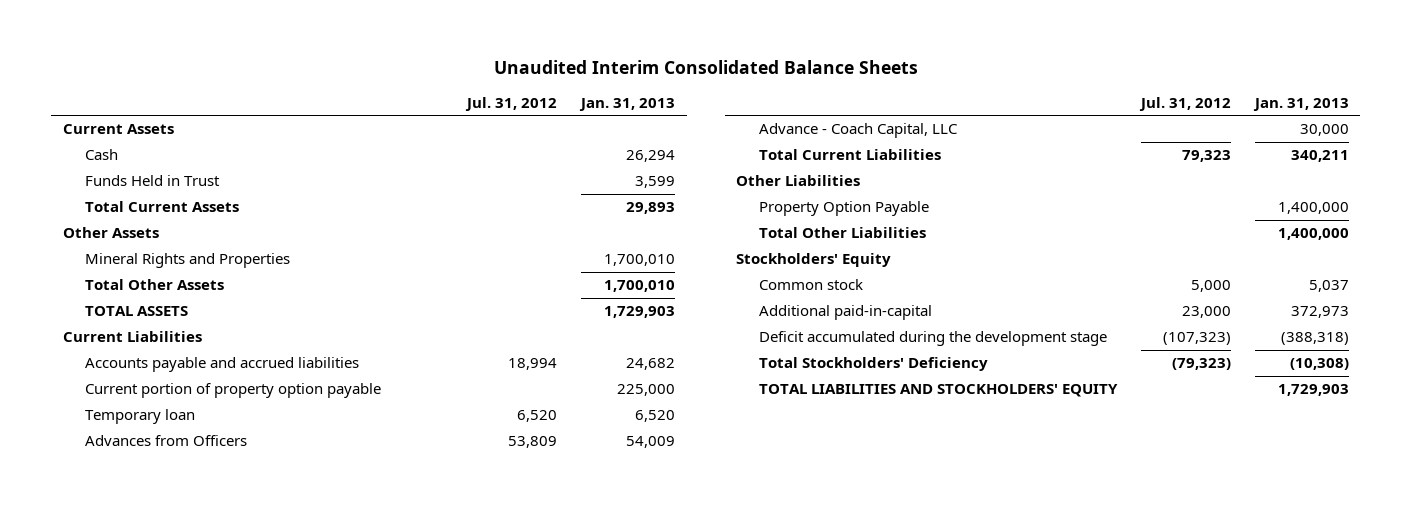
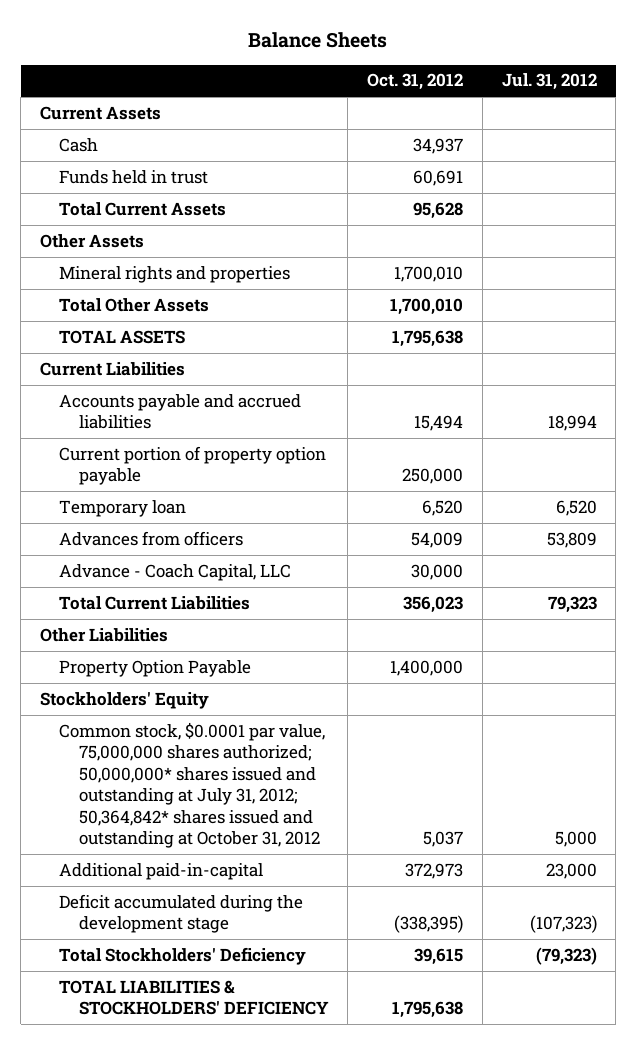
- Unaudited Interim Consolidated Balance Sheets
+ Balance Sheets
- | Jul. 31, 2012 | Jan. 31, 2013
+ | Oct. 31, 2012 | Jul. 31, 2012
- Funds Held in Trust | | 3,599
+ Funds held in trust | 60,691 |
- Mineral Rights and Properties | | 1,700,010
+ Mineral rights and properties | 1,700,010 |
- Advances from Officers | 53,809 | 54,009
+ Advances from officers | 54,009 | 53,809
- Total Other Liabilities | | 1,400,000
- Common stock | 5,000 | 5,037
+ Common stock, $0.0001 par value, 75,000,000 shares authorized; 50,000,000* shares issued and outstanding at July 31, 2012; 50,364,842* shares issued and outstanding at October 31, 2012 | 5,037 | 5,000
- TOTAL LIABILITIES AND STOCKHOLDERS' EQUITY | | 1,729,903
+ TOTAL LIABILITIES & STOCKHOLDERS' DEFICIENCY | 1,795,638 |

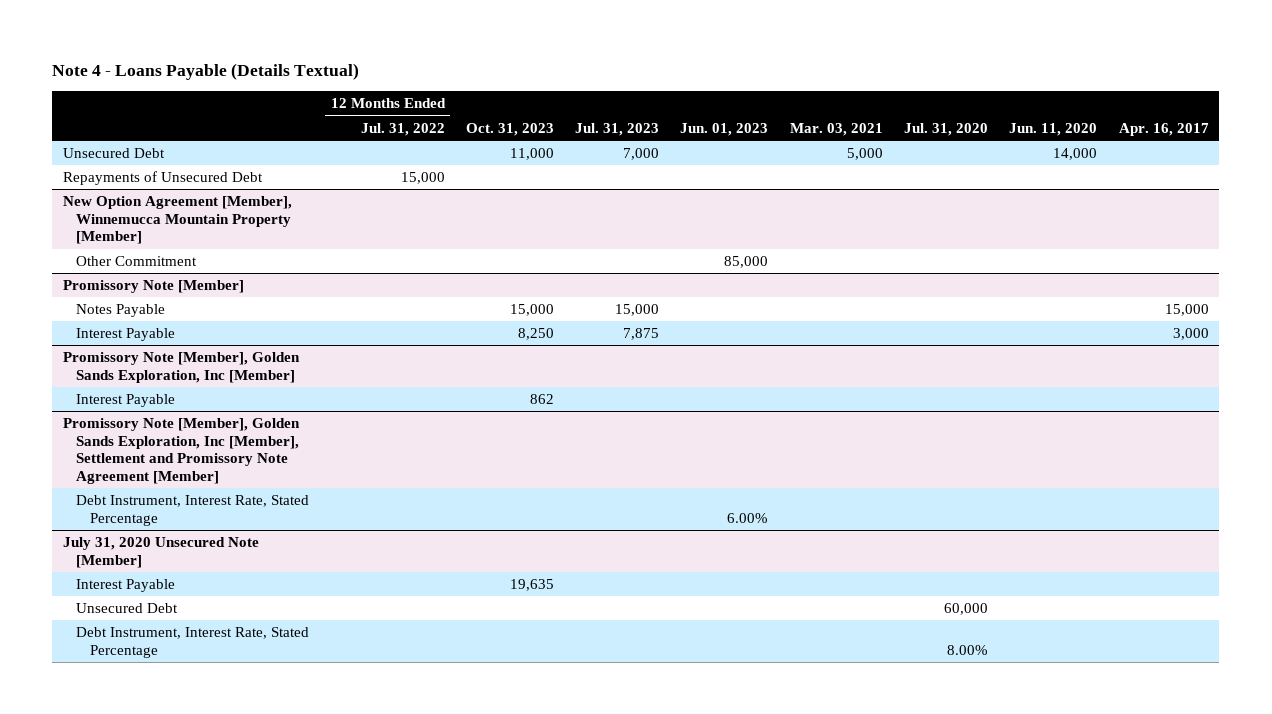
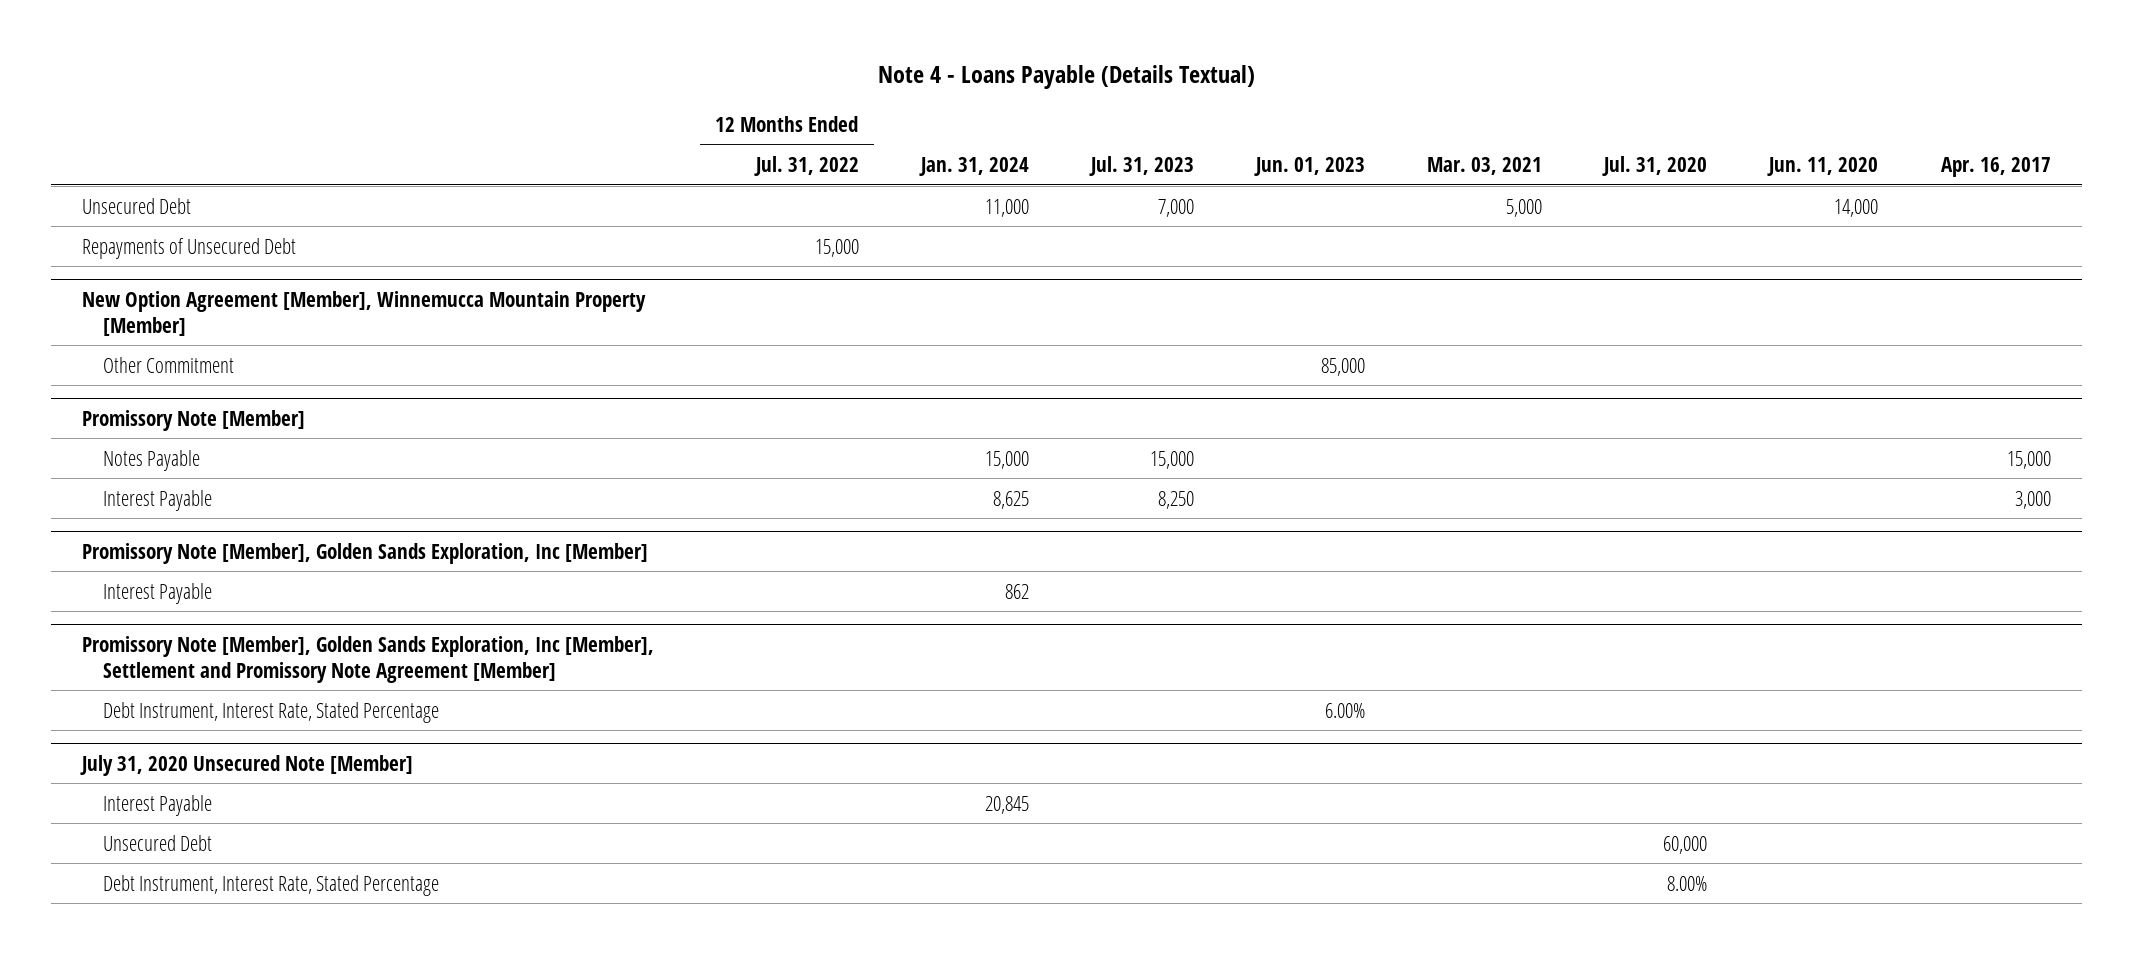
- | 12 Months Ended Jul. 31, 2022 | Oct. 31, 2023 | Jul. 31, 2023 | Jun. 01, 2023 | Mar. 03, 2021 | Jul. 31, 2020 | Jun. 11, 2020 | Apr. 16, 2017
+ | 12 Months Ended Jul. 31, 2022 | Jan. 31, 2024 | Jul. 31, 2023 | Jun. 01, 2023 | Mar. 03, 2021 | Jul. 31, 2020 | Jun. 11, 2020 | Apr. 16, 2017
@ Promissory Note [Member]
- Interest Payable | | 8,250 | 7,875 | | | | | 3,000
+ Interest Payable | | 8,625 | 8,250 | | | | | 3,000

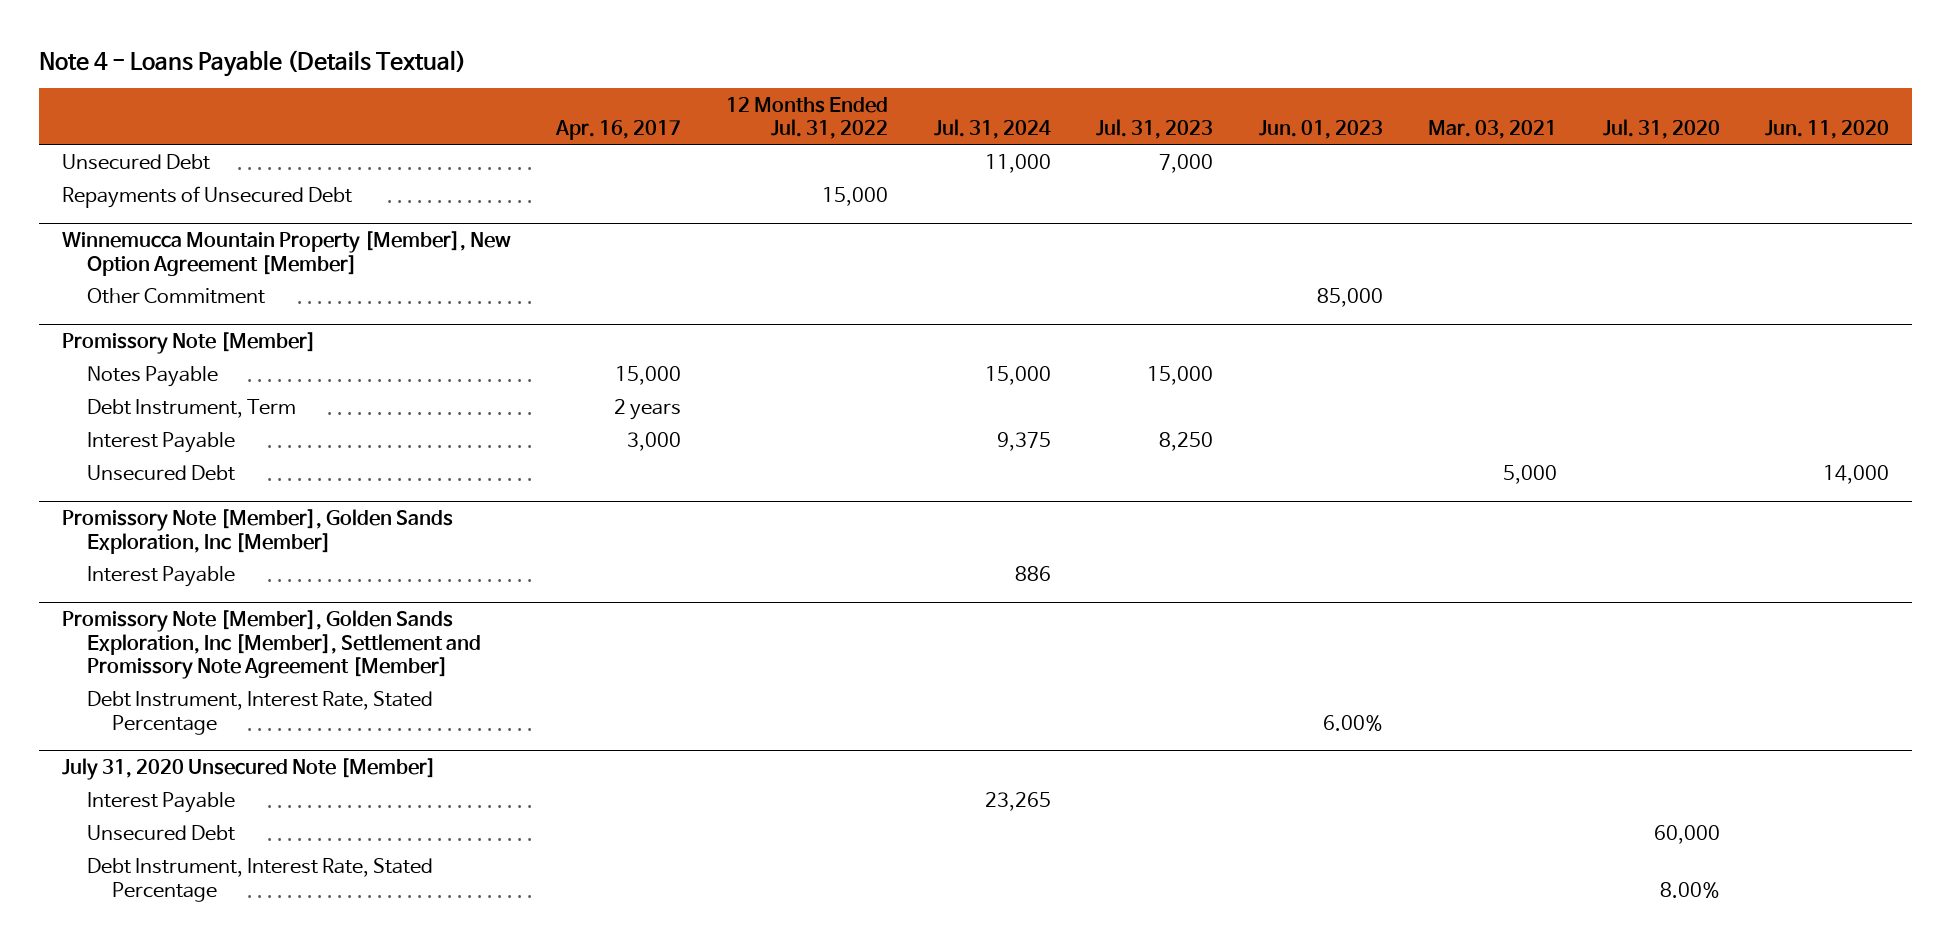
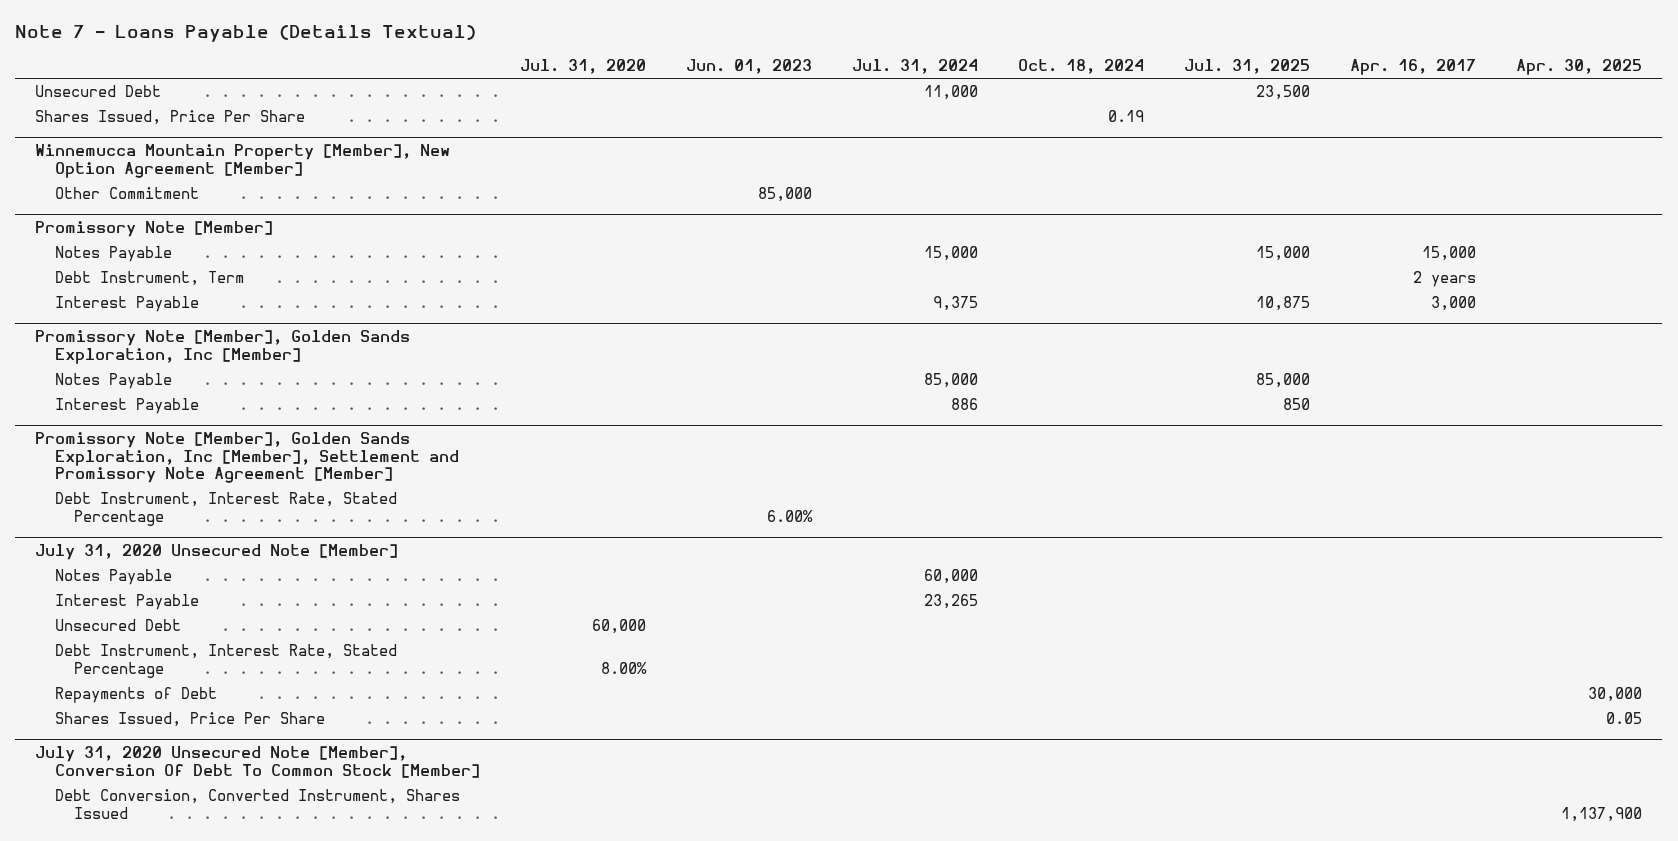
- Note 4 - Loans Payable (Details Textual)
+ Note 7 - Loans Payable (Details Textual)
- | Apr. 16, 2017 | 12 Months Ended Jul. 31, 2022 | Jul. 31, 2024 | Jul. 31, 2023 | Jun. 01, 2023 | Mar. 03, 2021 | Jul. 31, 2020 | Jun. 11, 2020
+ | Jul. 31, 2020 | Jun. 01, 2023 | Jul. 31, 2024 | Oct. 18, 2024 | Jul. 31, 2025 | Apr. 16, 2017 | Apr. 30, 2025
- Repayments of Unsecured Debt | | 15,000 | | | | | |
+ Shares Issued, Price Per Share | | | | 0.19 | | |
@ Promissory Note [Member]
- Unsecured Debt | | | | | | 5,000 | | 14,000
@ Promissory Note [Member], Golden Sands Exploration, Inc [Member]
+ Notes Payable | | | 85,000 | | 85,000 | |
@ July 31, 2020 Unsecured Note [Member]
+ Notes Payable | | | 60,000 | | | |
+ Repayments of Debt | | | | | | | 30,000
+ Shares Issued, Price Per Share | | | | | | | 0.05
+ July 31, 2020 Unsecured Note [Member], Conversion Of Debt To Common Stock [Member]
+ Debt Conversion, Converted Instrument, Shares Issued | | | | | | | 1,137,900

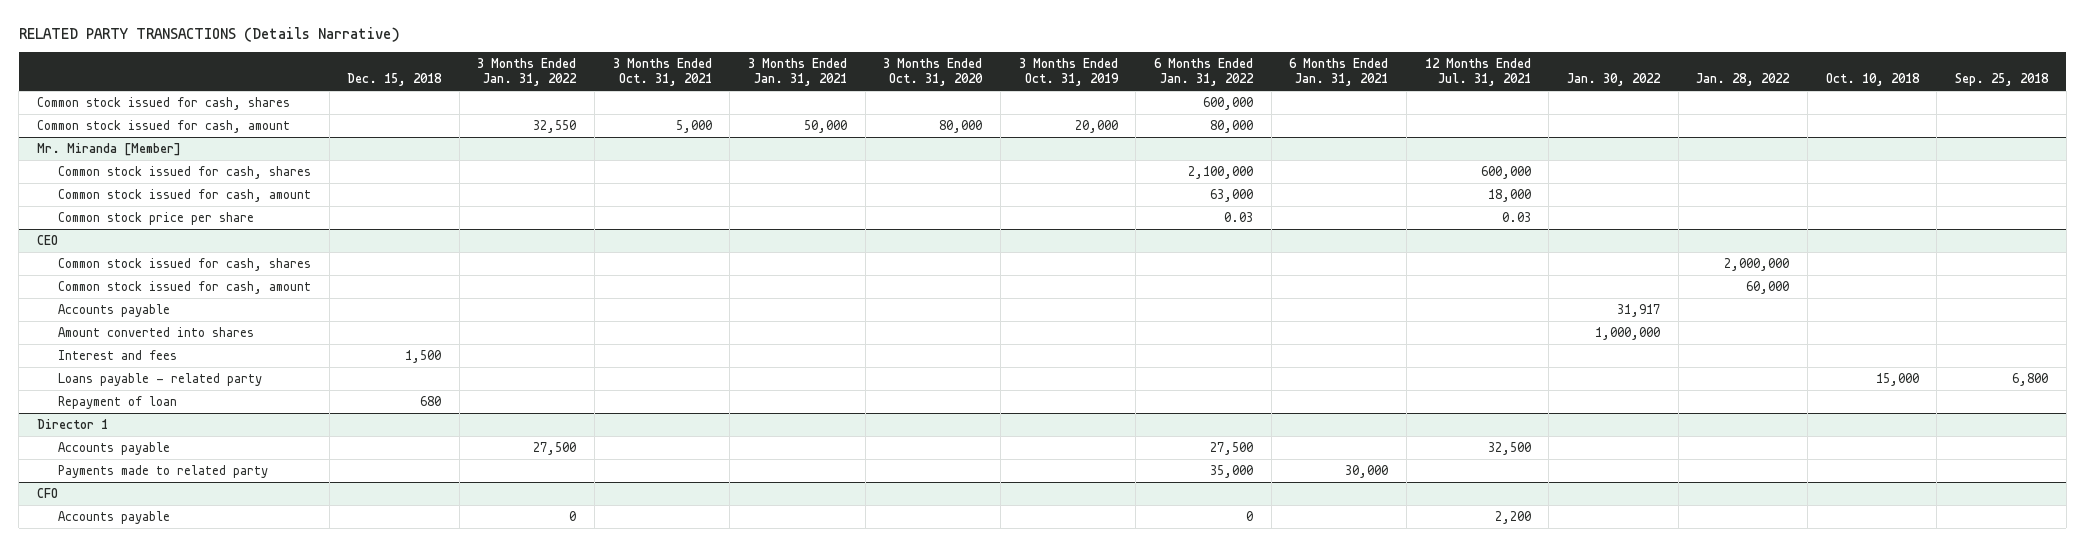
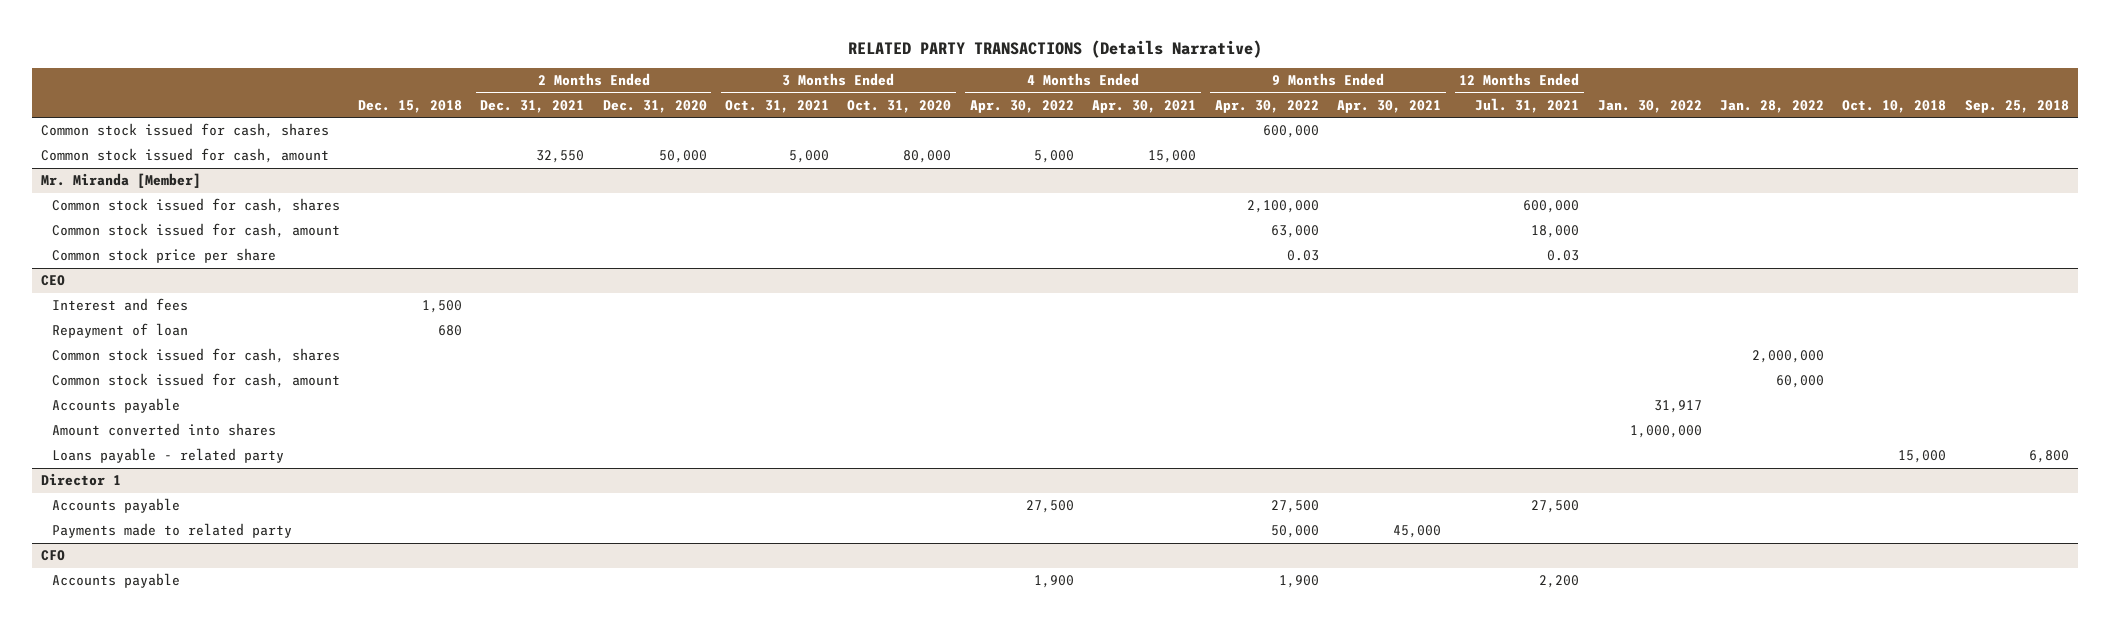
- | Dec. 15, 2018 | 3 Months Ended Jan. 31, 2022 | 3 Months Ended Oct. 31, 2021 | 3 Months Ended Jan. 31, 2021 | 3 Months Ended Oct. 31, 2020 | 3 Months Ended Oct. 31, 2019 | 6 Months Ended Jan. 31, 2022 | 6 Months Ended Jan. 31, 2021 | 12 Months Ended Jul. 31, 2021 | Jan. 30, 2022 | Jan. 28, 2022 | Oct. 10, 2018 | Sep. 25, 2018
+ | Dec. 15, 2018 | 2 Months Ended Dec. 31, 2021 | 2 Months Ended Dec. 31, 2020 | 3 Months Ended Oct. 31, 2021 | 3 Months Ended Oct. 31, 2020 | 4 Months Ended Apr. 30, 2022 | 4 Months Ended Apr. 30, 2021 | 9 Months Ended Apr. 30, 2022 | 9 Months Ended Apr. 30, 2021 | 12 Months Ended Jul. 31, 2021 | Jan. 30, 2022 | Jan. 28, 2022 | Oct. 10, 2018 | Sep. 25, 2018
@ CEO
moved up: Interest and fees | 1,500 | | | | | | | | | | | | |
moved up: Repayment of loan | 680 | | | | | | | | | | | | |
@ Director 1
- Accounts payable | | 27,500 | | | | | 27,500 | | 32,500 | | | |
+ Accounts payable | | | | | | 27,500 | | 27,500 | | 27,500 | | | |

